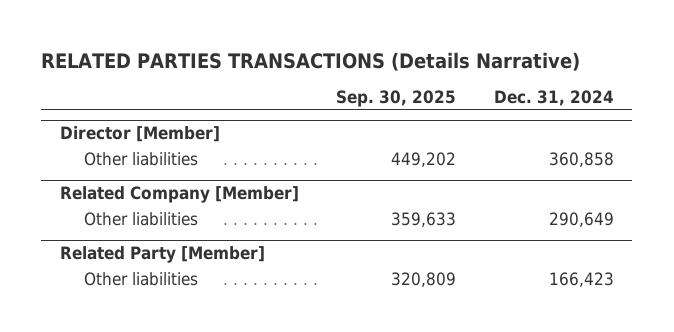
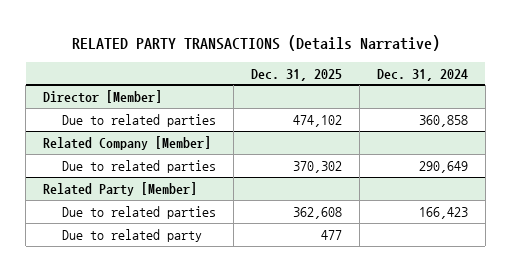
- RELATED PARTIES TRANSACTIONS (Details Narrative)
+ RELATED PARTY TRANSACTIONS (Details Narrative)
- | Sep. 30, 2025 | Dec. 31, 2024
+ | Dec. 31, 2025 | Dec. 31, 2024
@ Director [Member]
- Other liabilities | 449,202 | 360,858
+ Due to related parties | 474,102 | 360,858
@ Related Company [Member]
- Other liabilities | 359,633 | 290,649
+ Due to related parties | 370,302 | 290,649
@ Related Party [Member]
- Other liabilities | 320,809 | 166,423
+ Due to related parties | 362,608 | 166,423
+ Due to related party | 477 |

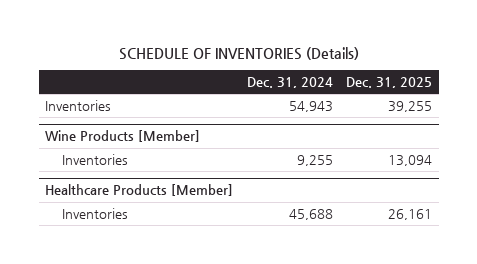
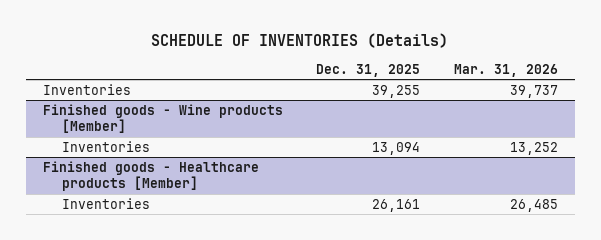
- | Dec. 31, 2024 | Dec. 31, 2025
+ | Dec. 31, 2025 | Mar. 31, 2026
- Wine Products [Member]
+ Finished goods - Wine products [Member]
- Healthcare Products [Member]
+ Finished goods - Healthcare products [Member]

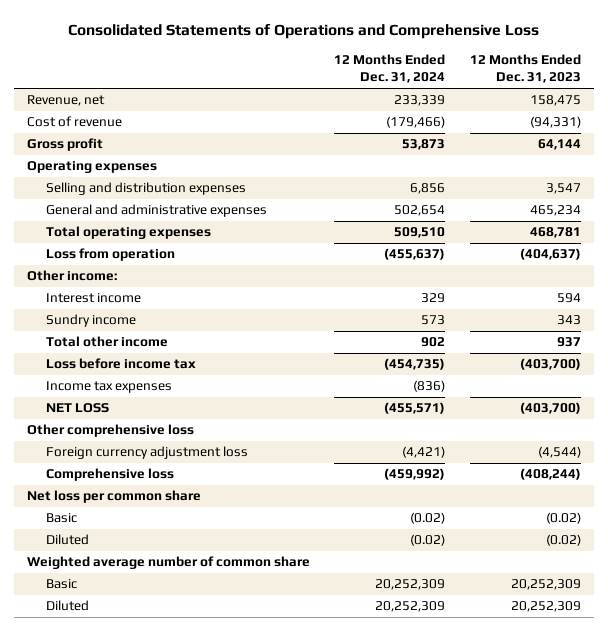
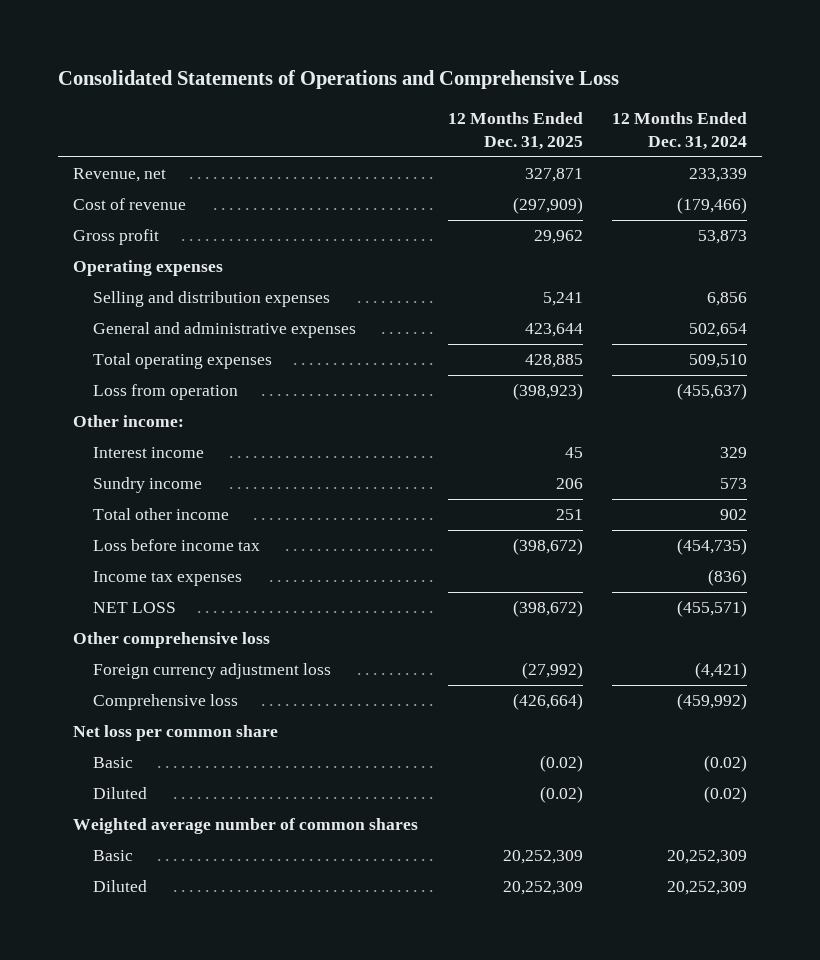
- | 12 Months Ended Dec. 31, 2024 | 12 Months Ended Dec. 31, 2023
+ | 12 Months Ended Dec. 31, 2025 | 12 Months Ended Dec. 31, 2024
- Weighted average number of common share
+ Weighted average number of common shares

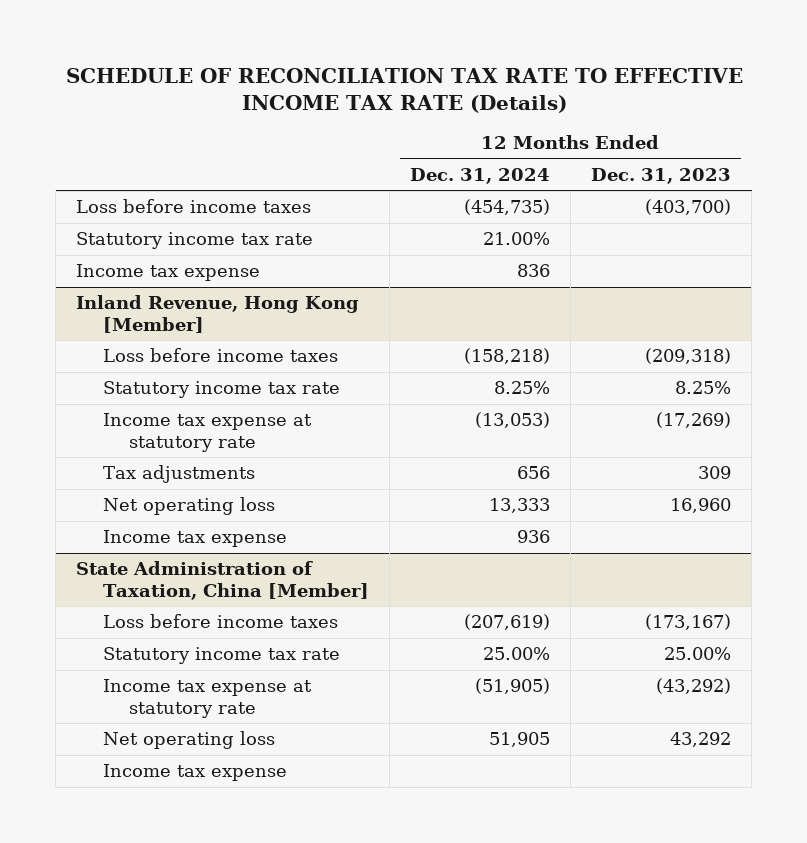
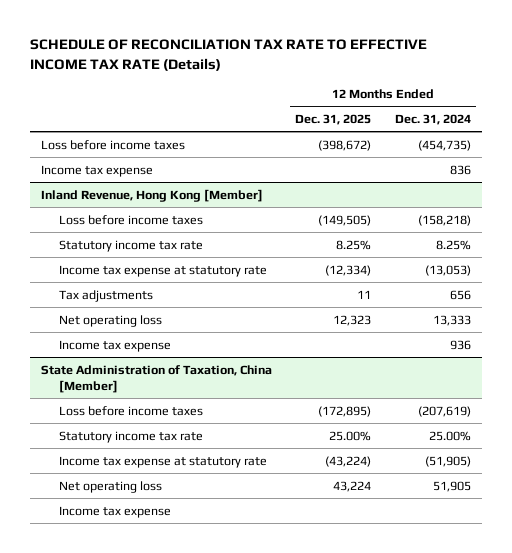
- | 12 Months Ended Dec. 31, 2024 | 12 Months Ended Dec. 31, 2023
+ | 12 Months Ended Dec. 31, 2025 | 12 Months Ended Dec. 31, 2024
- Statutory income tax rate | 21.00% |

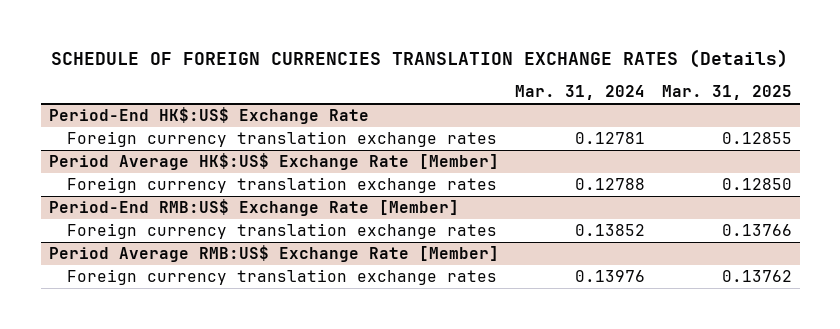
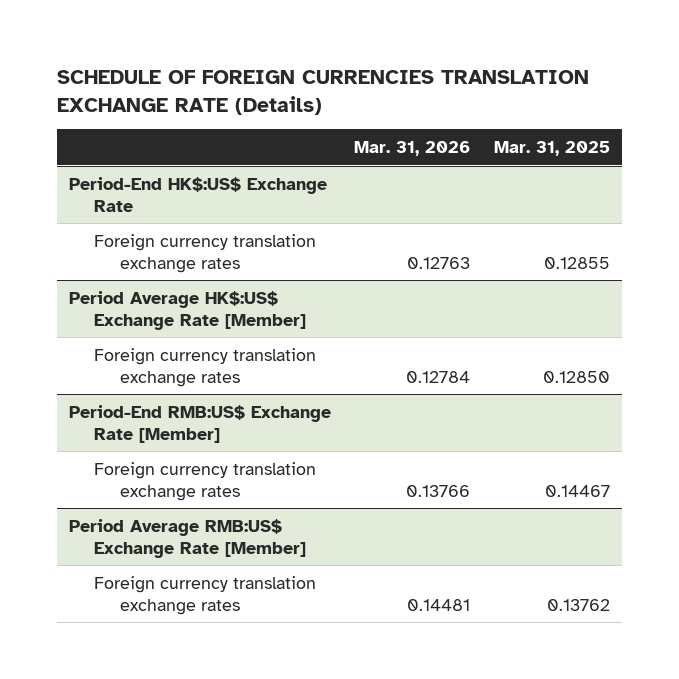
- SCHEDULE OF FOREIGN CURRENCIES TRANSLATION EXCHANGE RATES (Details)
+ SCHEDULE OF FOREIGN CURRENCIES TRANSLATION EXCHANGE RATE (Details)
- | Mar. 31, 2024 | Mar. 31, 2025
+ | Mar. 31, 2026 | Mar. 31, 2025
@ Period-End RMB:US$ Exchange Rate [Member]
- Foreign currency translation exchange rates | 0.13852 | 0.13766
+ Foreign currency translation exchange rates | 0.13766 | 0.14467

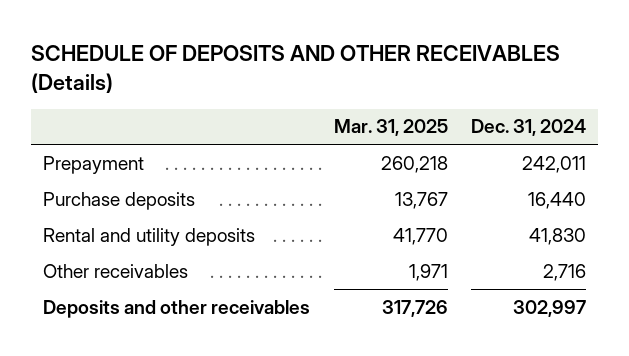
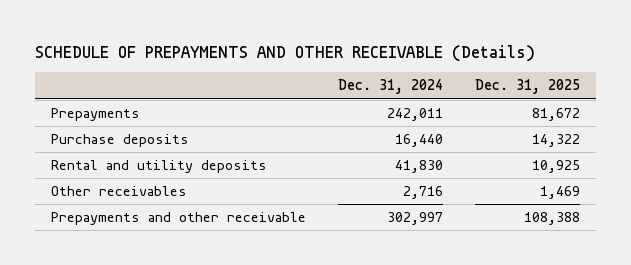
- SCHEDULE OF DEPOSITS AND OTHER RECEIVABLES (Details)
+ SCHEDULE OF PREPAYMENTS AND OTHER RECEIVABLE (Details)
- | Mar. 31, 2025 | Dec. 31, 2024
+ | Dec. 31, 2024 | Dec. 31, 2025
- Prepayment | 260,218 | 242,011
+ Prepayments | 242,011 | 81,672
- Deposits and other receivables | 317,726 | 302,997
+ Prepayments and other receivable | 302,997 | 108,388

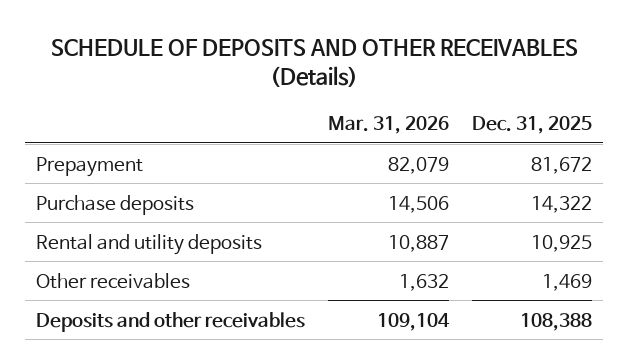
- SCHEDULE OF PREPAYMENTS AND OTHER RECEIVABLE (Details)
+ SCHEDULE OF DEPOSITS AND OTHER RECEIVABLES (Details)
- | Dec. 31, 2024 | Dec. 31, 2025
+ | Mar. 31, 2026 | Dec. 31, 2025
- Prepayments | 242,011 | 81,672
+ Prepayment | 82,079 | 81,672
- Prepayments and other receivable | 302,997 | 108,388
+ Deposits and other receivables | 109,104 | 108,388

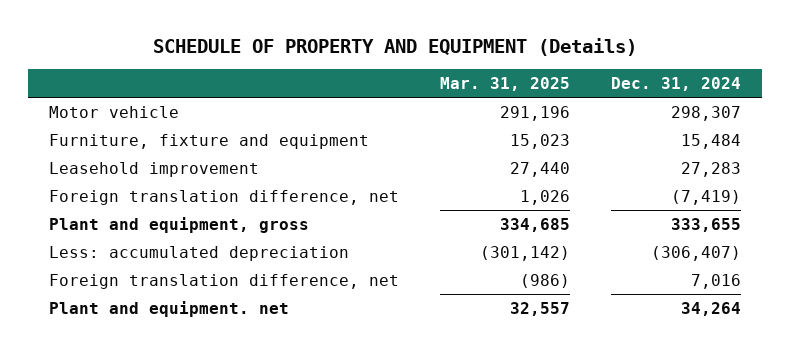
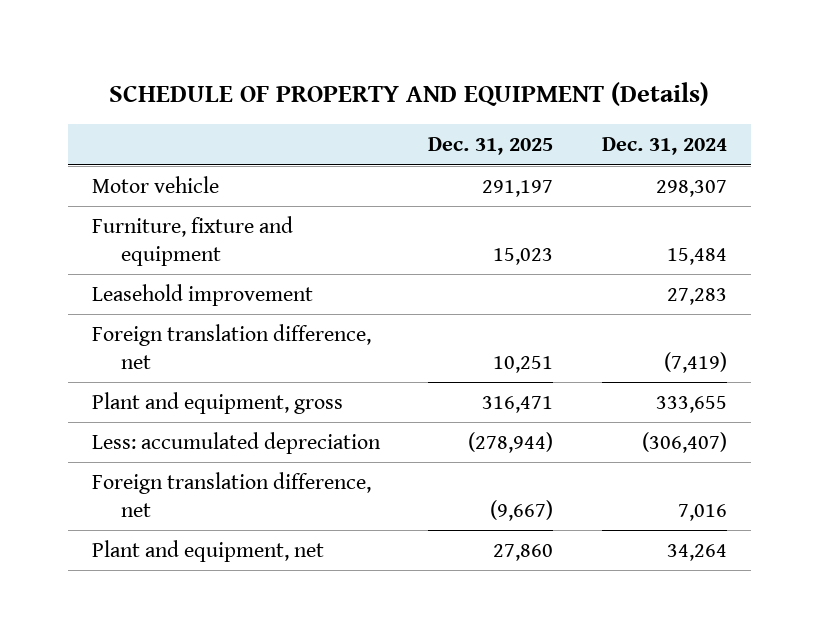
- | Mar. 31, 2025 | Dec. 31, 2024
+ | Dec. 31, 2025 | Dec. 31, 2024
- Plant and equipment. net | 32,557 | 34,264
+ Plant and equipment, net | 27,860 | 34,264

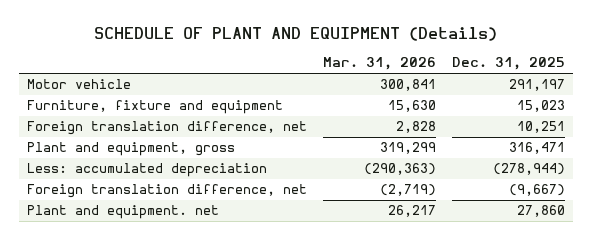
- SCHEDULE OF PROPERTY AND EQUIPMENT (Details)
+ SCHEDULE OF PLANT AND EQUIPMENT (Details)
- | Dec. 31, 2025 | Dec. 31, 2024
+ | Mar. 31, 2026 | Dec. 31, 2025
- Leasehold improvement | | 27,283
- Plant and equipment, net | 27,860 | 34,264
+ Plant and equipment. net | 26,217 | 27,860

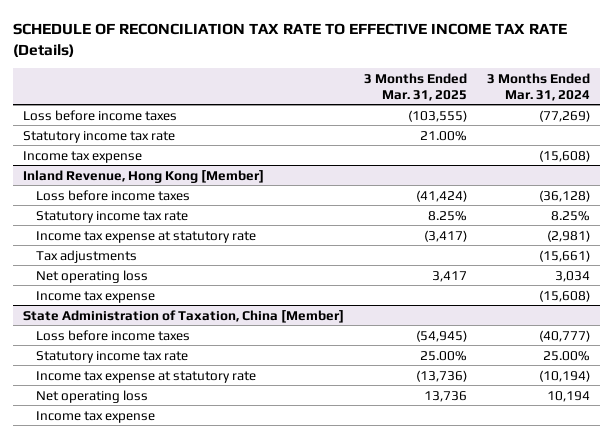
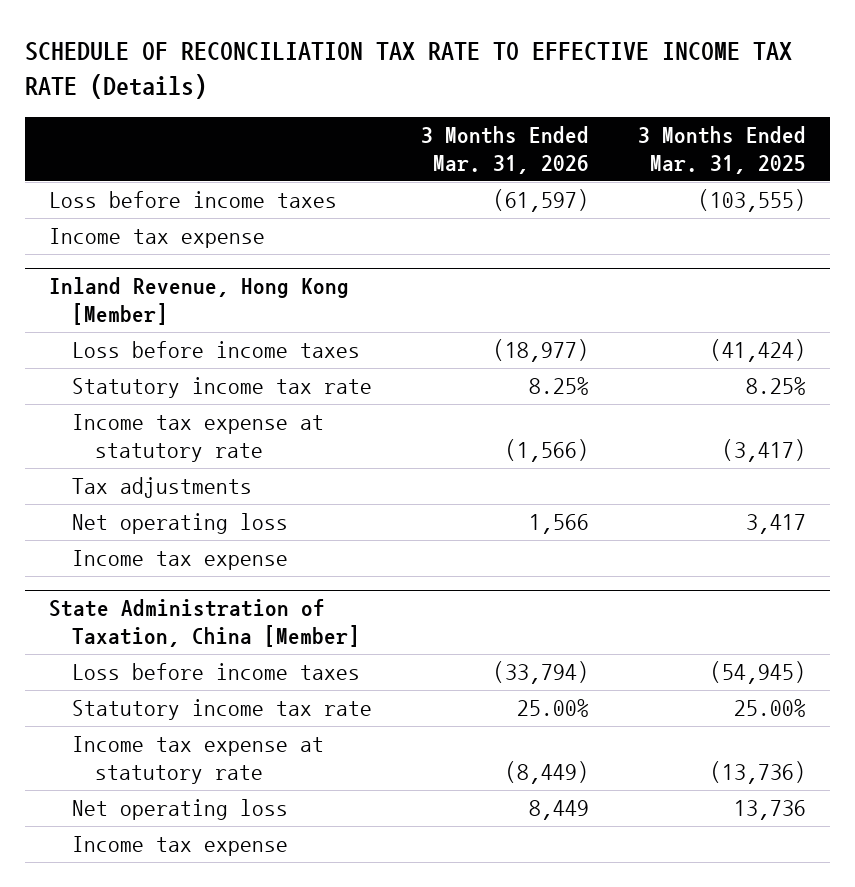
- | 3 Months Ended Mar. 31, 2025 | 3 Months Ended Mar. 31, 2024
+ | 3 Months Ended Mar. 31, 2026 | 3 Months Ended Mar. 31, 2025
- Statutory income tax rate | 21.00% |

